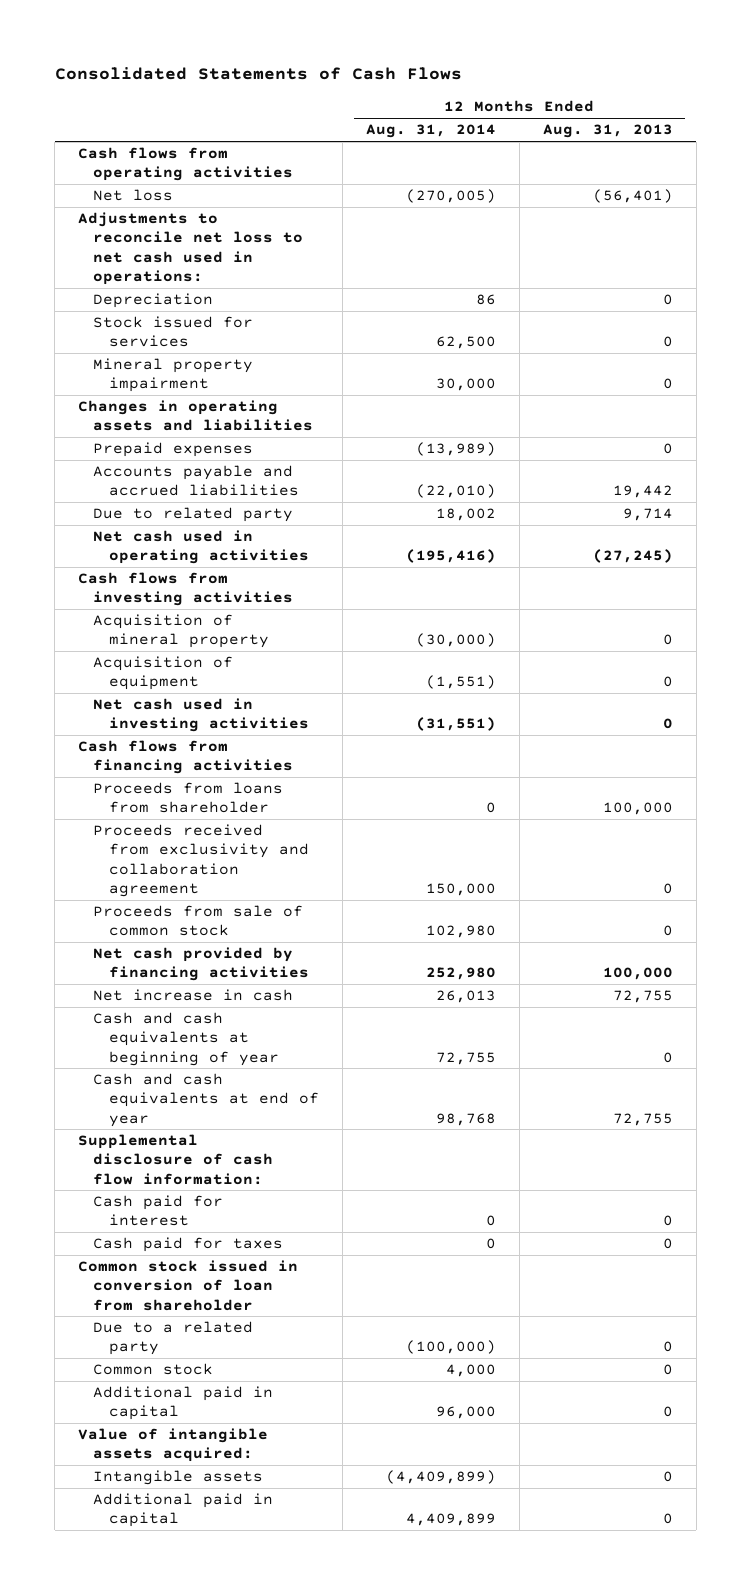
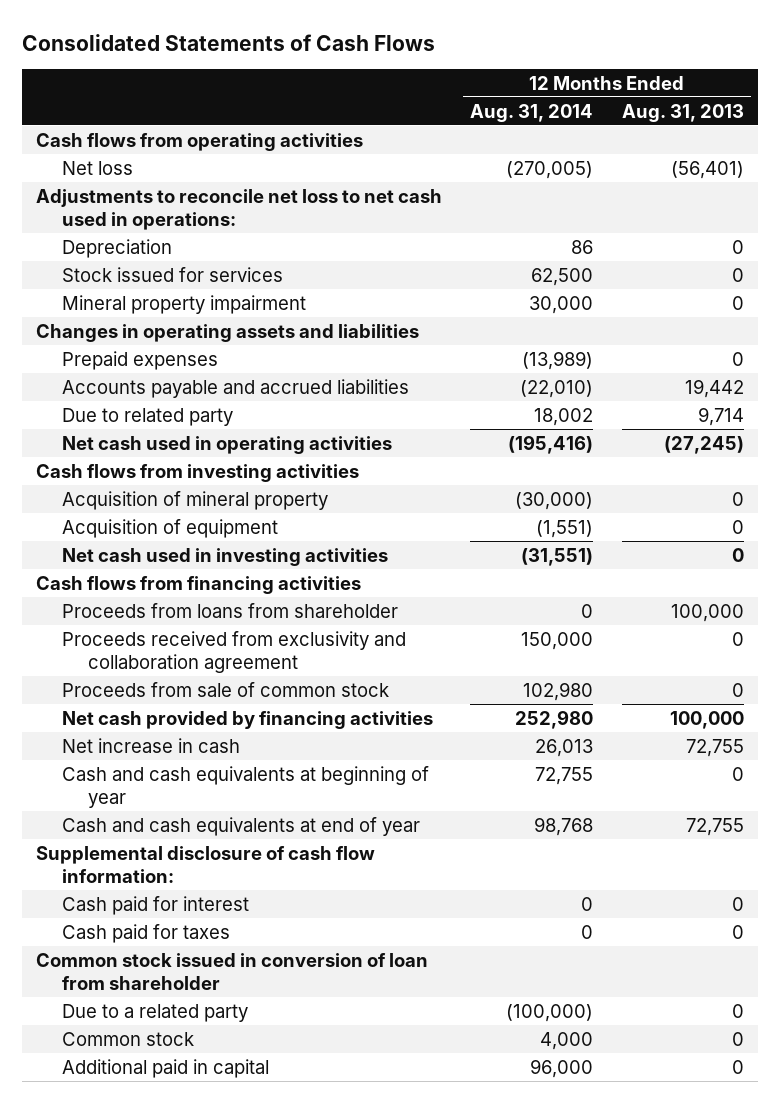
- Value of intangible assets acquired:
- Intangible assets | (4,409,899) | 0
- Additional paid in capital | 4,409,899 | 0

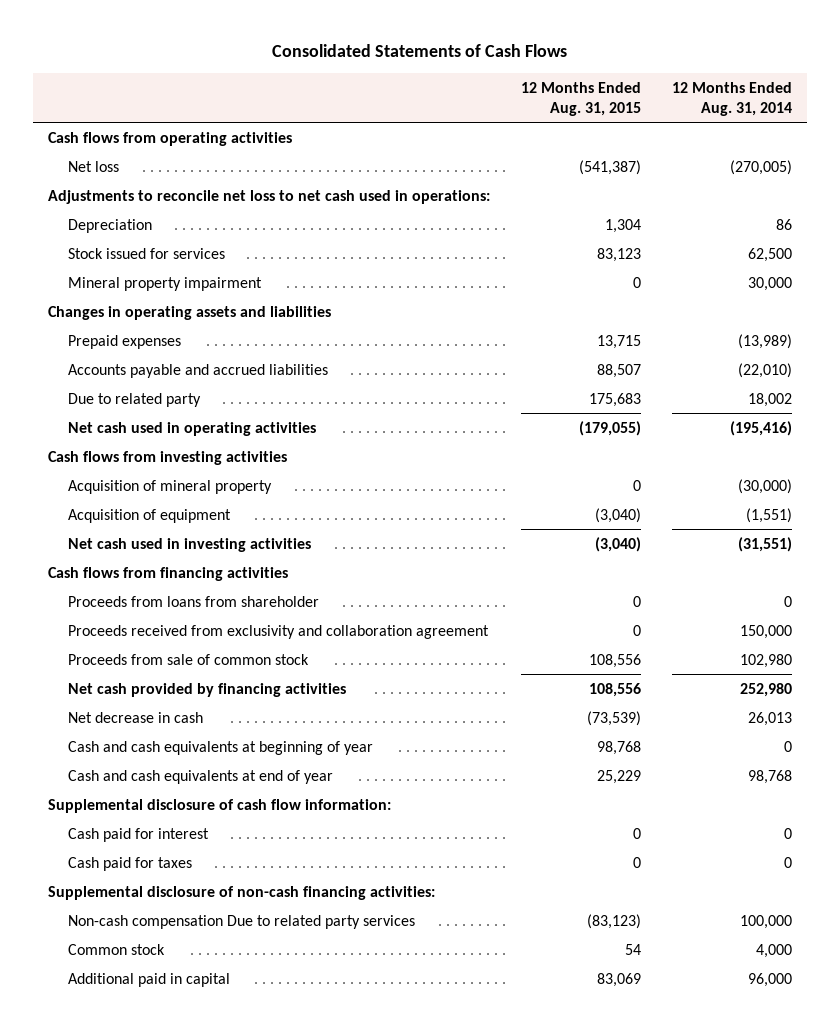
- | 12 Months Ended Aug. 31, 2014 | 12 Months Ended Aug. 31, 2013
+ | 12 Months Ended Aug. 31, 2015 | 12 Months Ended Aug. 31, 2014
- Net increase in cash | 26,013 | 72,755
- Cash and cash equivalents at beginning of year | 72,755 | 0
+ Net decrease in cash | (73,539) | 26,013
+ Cash and cash equivalents at beginning of year | 98,768 | 0
- Common stock issued in conversion of loan from shareholder
- Due to a related party | (100,000) | 0
+ Supplemental disclosure of non-cash financing activities:
+ Non-cash compensation Due to related party services | (83,123) | 100,000

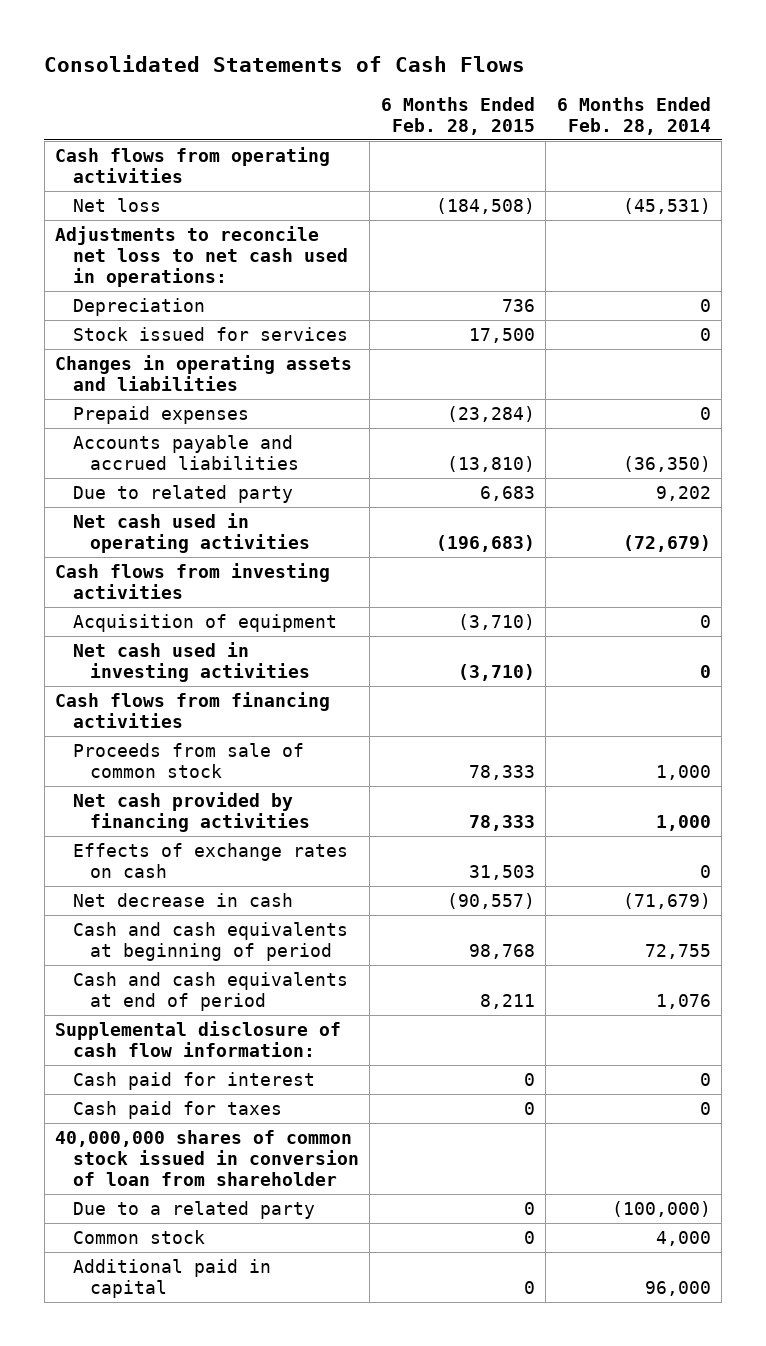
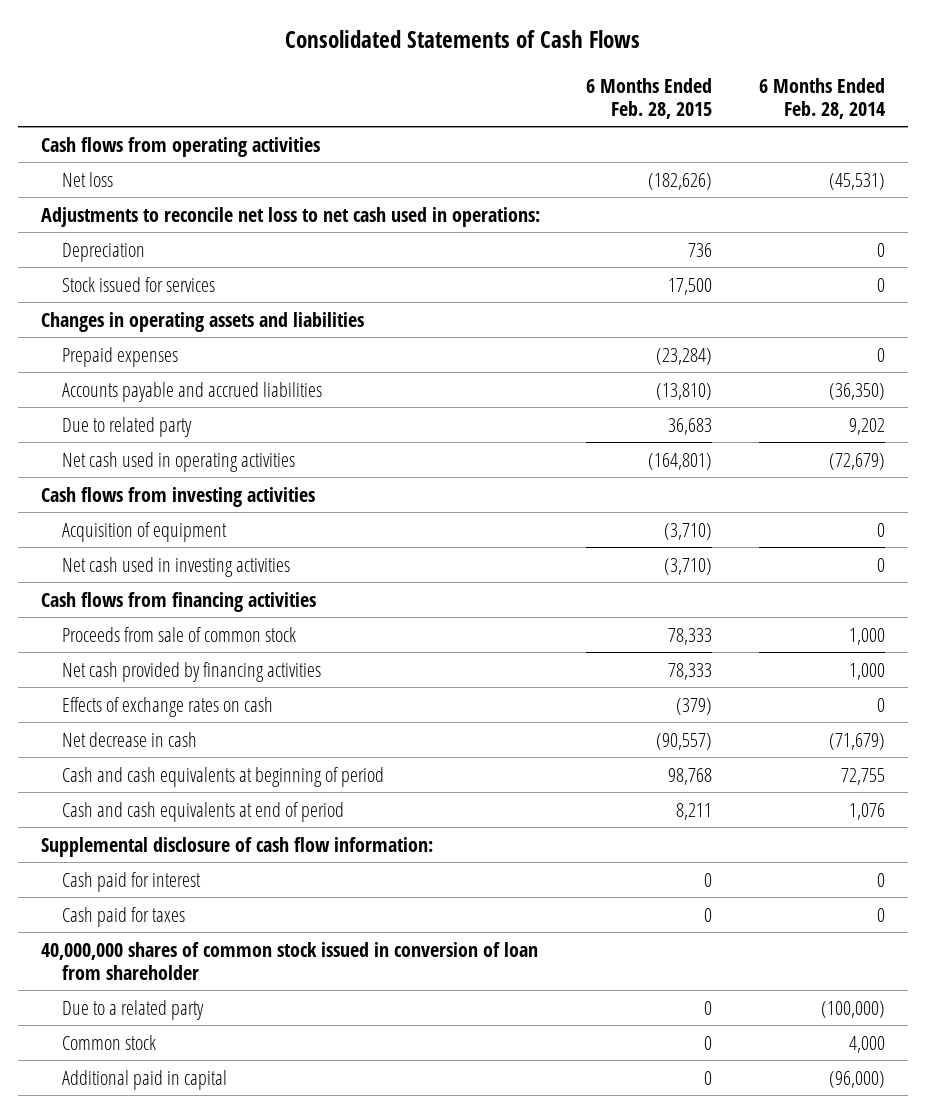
- Net loss | (184,508) | (45,531)
+ Net loss | (182,626) | (45,531)
- Due to related party | 6,683 | 9,202
- Net cash used in operating activities | (196,683) | (72,679)
+ Due to related party | 36,683 | 9,202
+ Net cash used in operating activities | (164,801) | (72,679)
- Effects of exchange rates on cash | 31,503 | 0
+ Effects of exchange rates on cash | (379) | 0
- Additional paid in capital | 0 | 96,000
+ Additional paid in capital | 0 | (96,000)

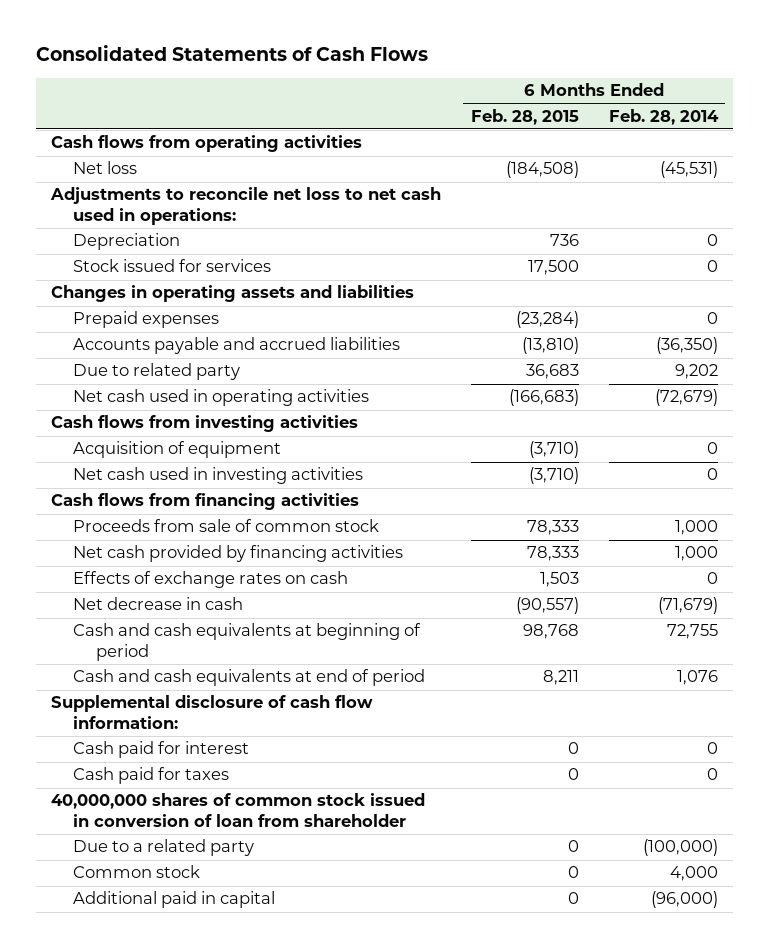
- Net loss | (182,626) | (45,531)
+ Net loss | (184,508) | (45,531)
- Net cash used in operating activities | (164,801) | (72,679)
+ Net cash used in operating activities | (166,683) | (72,679)
- Effects of exchange rates on cash | (379) | 0
+ Effects of exchange rates on cash | 1,503 | 0

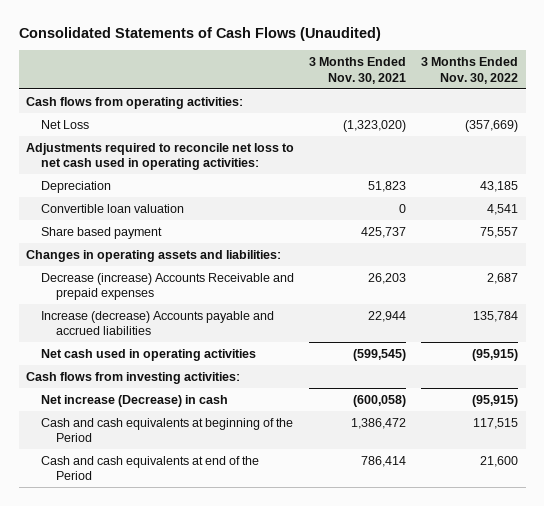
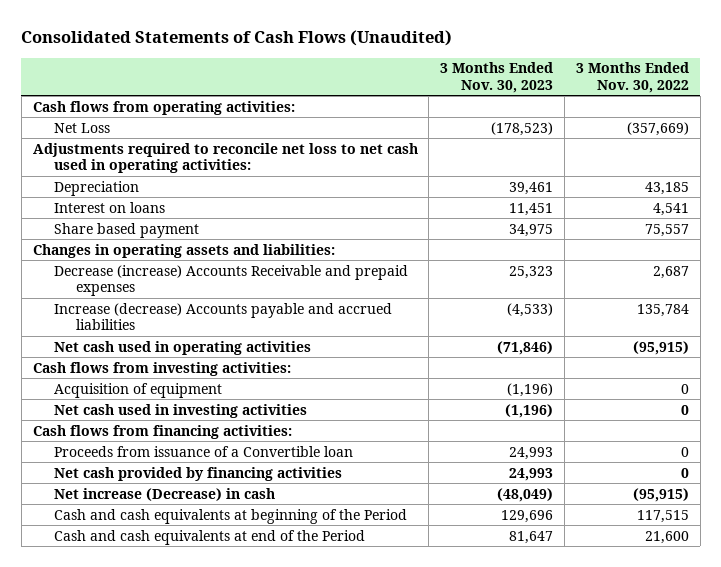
- | 3 Months Ended Nov. 30, 2021 | 3 Months Ended Nov. 30, 2022
+ | 3 Months Ended Nov. 30, 2023 | 3 Months Ended Nov. 30, 2022
- Convertible loan valuation | 0 | 4,541
+ Interest on loans | 11,451 | 4,541
+ Acquisition of equipment | (1,196) | 0
+ Net cash used in investing activities | (1,196) | 0
+ Cash flows from financing activities:
+ Proceeds from issuance of a Convertible loan | 24,993 | 0
+ Net cash provided by financing activities | 24,993 | 0

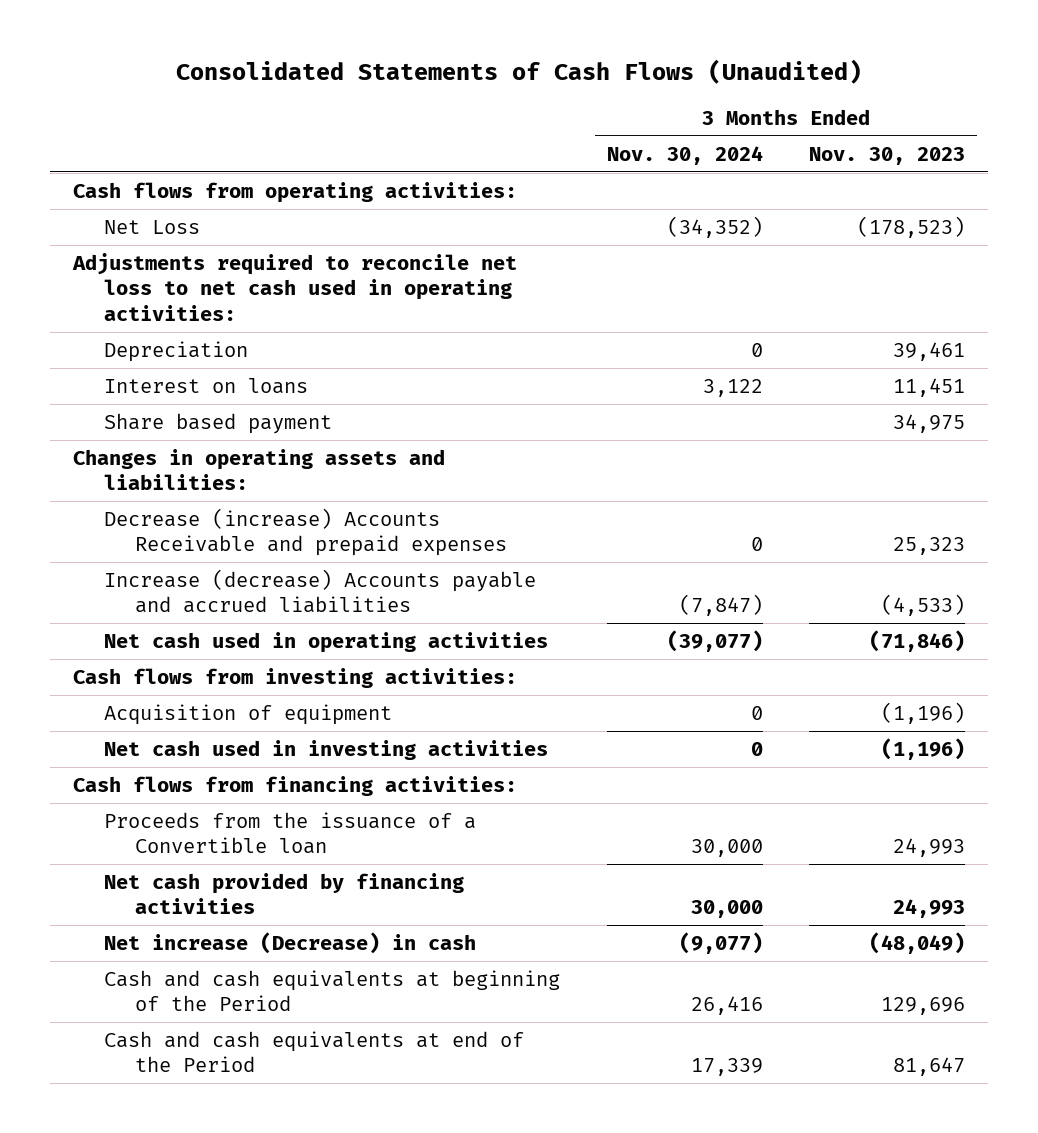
- | 3 Months Ended Nov. 30, 2023 | 3 Months Ended Nov. 30, 2022
+ | 3 Months Ended Nov. 30, 2024 | 3 Months Ended Nov. 30, 2023
- Proceeds from issuance of a Convertible loan | 24,993 | 0
+ Proceeds from the issuance of a Convertible loan | 30,000 | 24,993

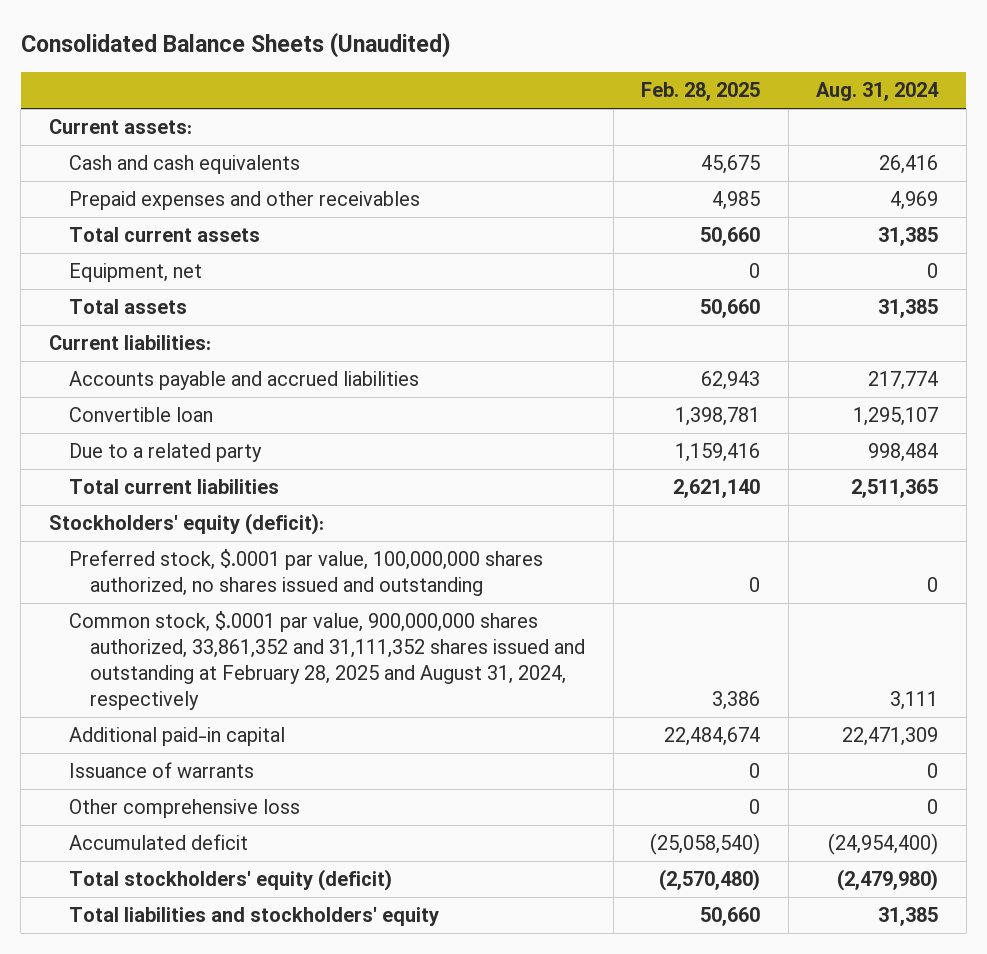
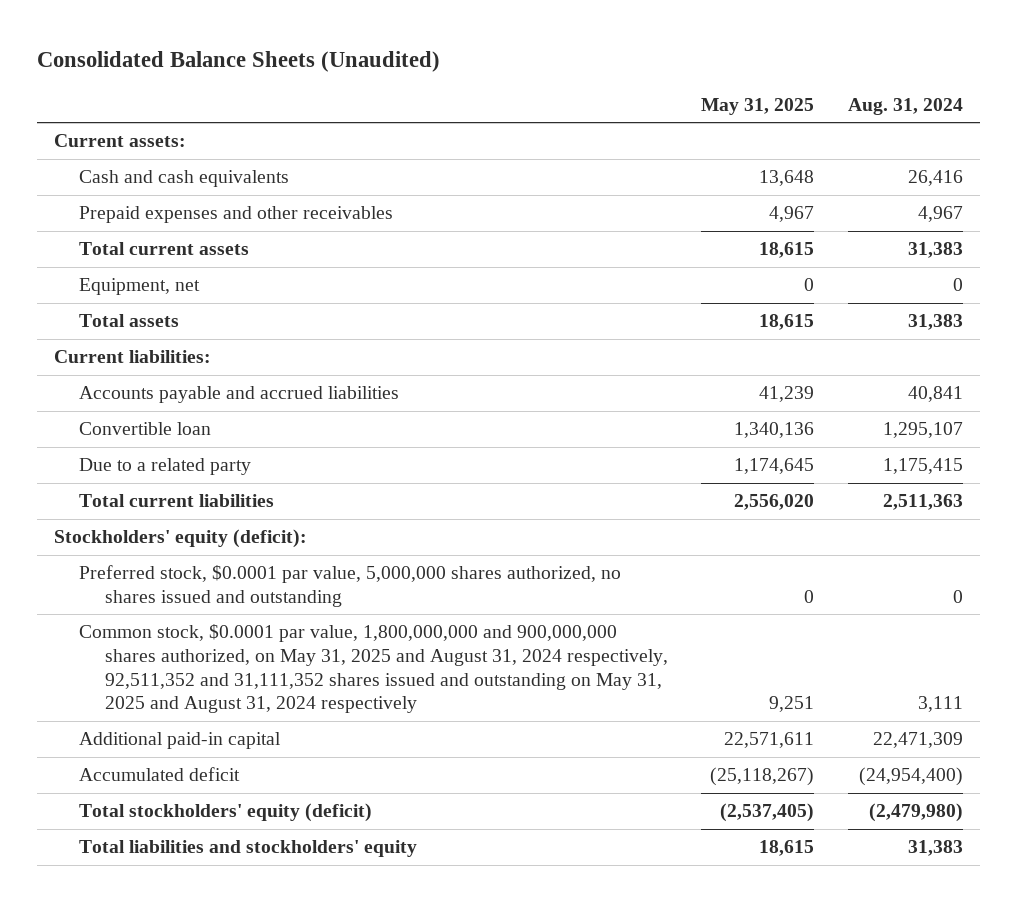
- | Feb. 28, 2025 | Aug. 31, 2024
+ | May 31, 2025 | Aug. 31, 2024
- Prepaid expenses and other receivables | 4,985 | 4,969
- Total current assets | 50,660 | 31,385
+ Prepaid expenses and other receivables | 4,967 | 4,967
+ Total current assets | 18,615 | 31,383
- Total assets | 50,660 | 31,385
+ Total assets | 18,615 | 31,383
- Accounts payable and accrued liabilities | 62,943 | 217,774
+ Accounts payable and accrued liabilities | 41,239 | 40,841
- Due to a related party | 1,159,416 | 998,484
- Total current liabilities | 2,621,140 | 2,511,365
+ Due to a related party | 1,174,645 | 1,175,415
+ Total current liabilities | 2,556,020 | 2,511,363
- Preferred stock, $.0001 par value, 100,000,000 shares authorized, no shares issued and outstanding | 0 | 0
- Common stock, $.0001 par value, 900,000,000 shares authorized, 33,861,352 and 31,111,352 shares issued and outstanding at February 28, 2025 and August 31, 2024, respectively | 3,386 | 3,111
+ Preferred stock, $0.0001 par value, 5,000,000 shares authorized, no shares issued and outstanding | 0 | 0
+ Common stock, $0.0001 par value, 1,800,000,000 and 900,000,000 shares authorized, on May 31, 2025 and August 31, 2024 respectively, 92,511,352 and 31,111,352 shares issued and outstanding on May 31, 2025 and August 31, 2024 respectively | 9,251 | 3,111
- Issuance of warrants | 0 | 0
- Other comprehensive loss | 0 | 0
- Total liabilities and stockholders' equity | 50,660 | 31,385
+ Total liabilities and stockholders' equity | 18,615 | 31,383

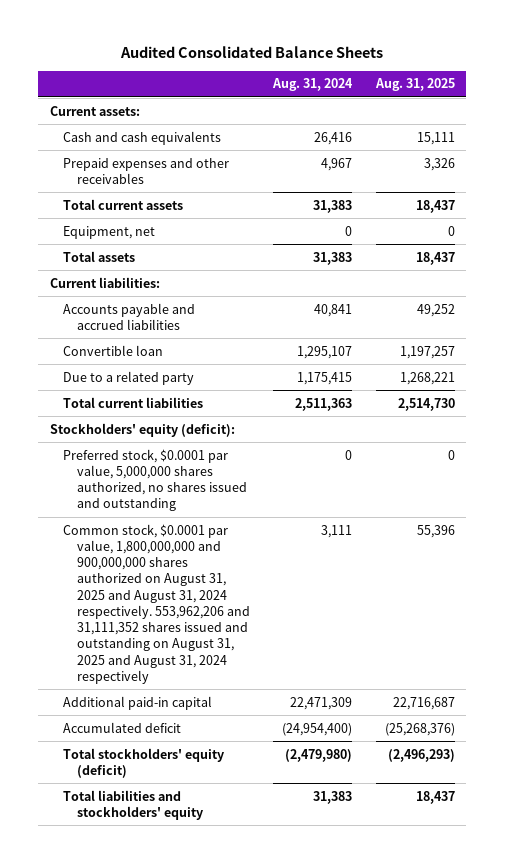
- Consolidated Balance Sheets (Unaudited)
+ Audited Consolidated Balance Sheets
- | May 31, 2025 | Aug. 31, 2024
+ | Aug. 31, 2024 | Aug. 31, 2025
- Common stock, $0.0001 par value, 1,800,000,000 and 900,000,000 shares authorized, on May 31, 2025 and August 31, 2024 respectively, 92,511,352 and 31,111,352 shares issued and outstanding on May 31, 2025 and August 31, 2024 respectively | 9,251 | 3,111
+ Common stock, $0.0001 par value, 1,800,000,000 and 900,000,000 shares authorized on August 31, 2025 and August 31, 2024 respectively. 553,962,206 and 31,111,352 shares issued and outstanding on August 31, 2025 and August 31, 2024 respectively | 3,111 | 55,396

